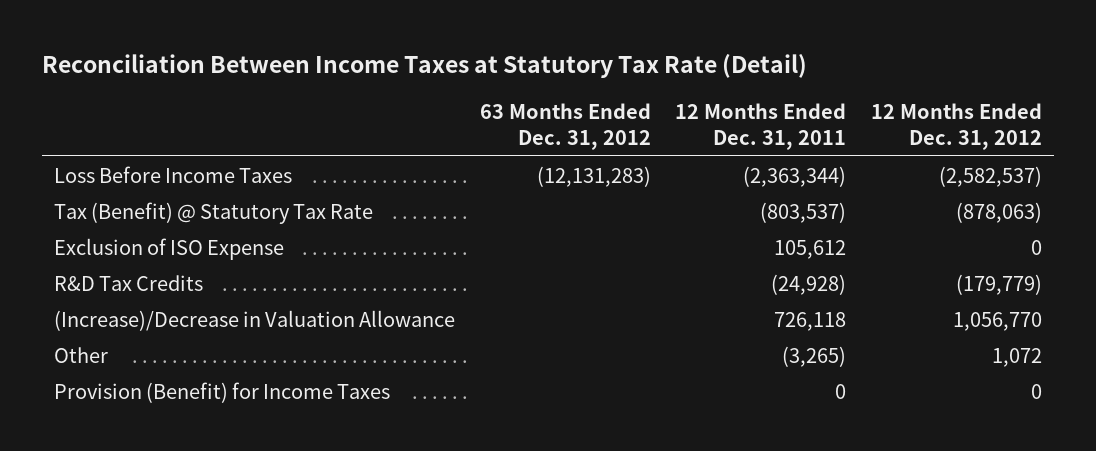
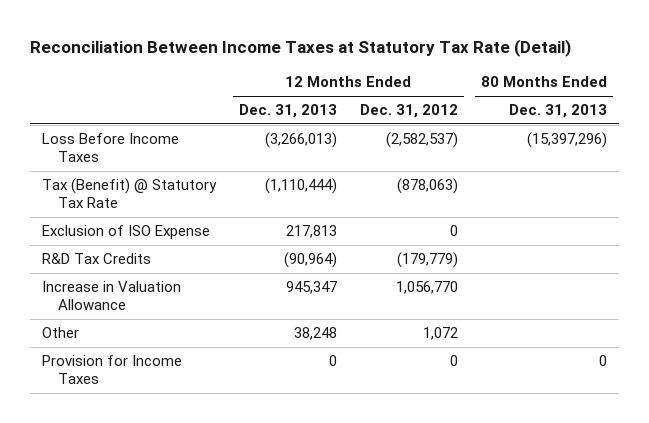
- | 63 Months Ended Dec. 31, 2012 | 12 Months Ended Dec. 31, 2011 | 12 Months Ended Dec. 31, 2012
+ | 12 Months Ended Dec. 31, 2013 | 12 Months Ended Dec. 31, 2012 | 80 Months Ended Dec. 31, 2013
- (Increase)/Decrease in Valuation Allowance | | 726,118 | 1,056,770
+ Increase in Valuation Allowance | 945,347 | 1,056,770 |
- Provision (Benefit) for Income Taxes | | 0 | 0
+ Provision for Income Taxes | 0 | 0 | 0

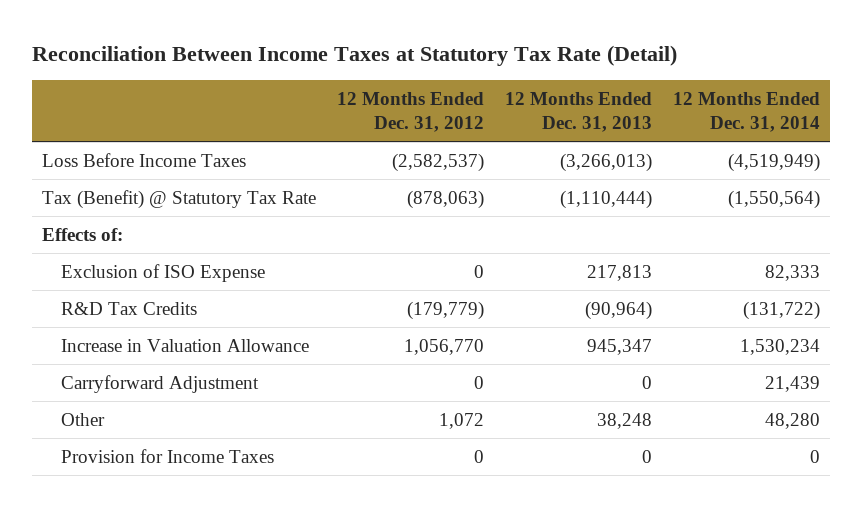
- | 12 Months Ended Dec. 31, 2013 | 12 Months Ended Dec. 31, 2012 | 80 Months Ended Dec. 31, 2013
+ | 12 Months Ended Dec. 31, 2012 | 12 Months Ended Dec. 31, 2013 | 12 Months Ended Dec. 31, 2014
+ Effects of:
+ Carryforward Adjustment | 0 | 0 | 21,439

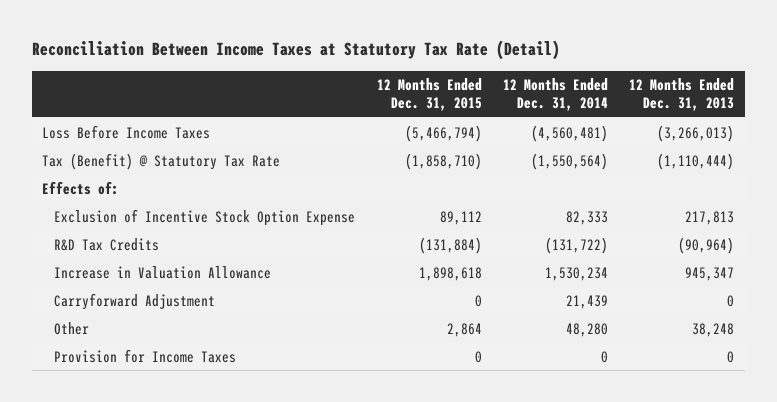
- | 12 Months Ended Dec. 31, 2012 | 12 Months Ended Dec. 31, 2013 | 12 Months Ended Dec. 31, 2014
+ | 12 Months Ended Dec. 31, 2015 | 12 Months Ended Dec. 31, 2014 | 12 Months Ended Dec. 31, 2013
- Loss Before Income Taxes | (2,582,537) | (3,266,013) | (4,519,949)
+ Loss Before Income Taxes | (5,466,794) | (4,560,481) | (3,266,013)
- Exclusion of ISO Expense | 0 | 217,813 | 82,333
+ Exclusion of Incentive Stock Option Expense | 89,112 | 82,333 | 217,813

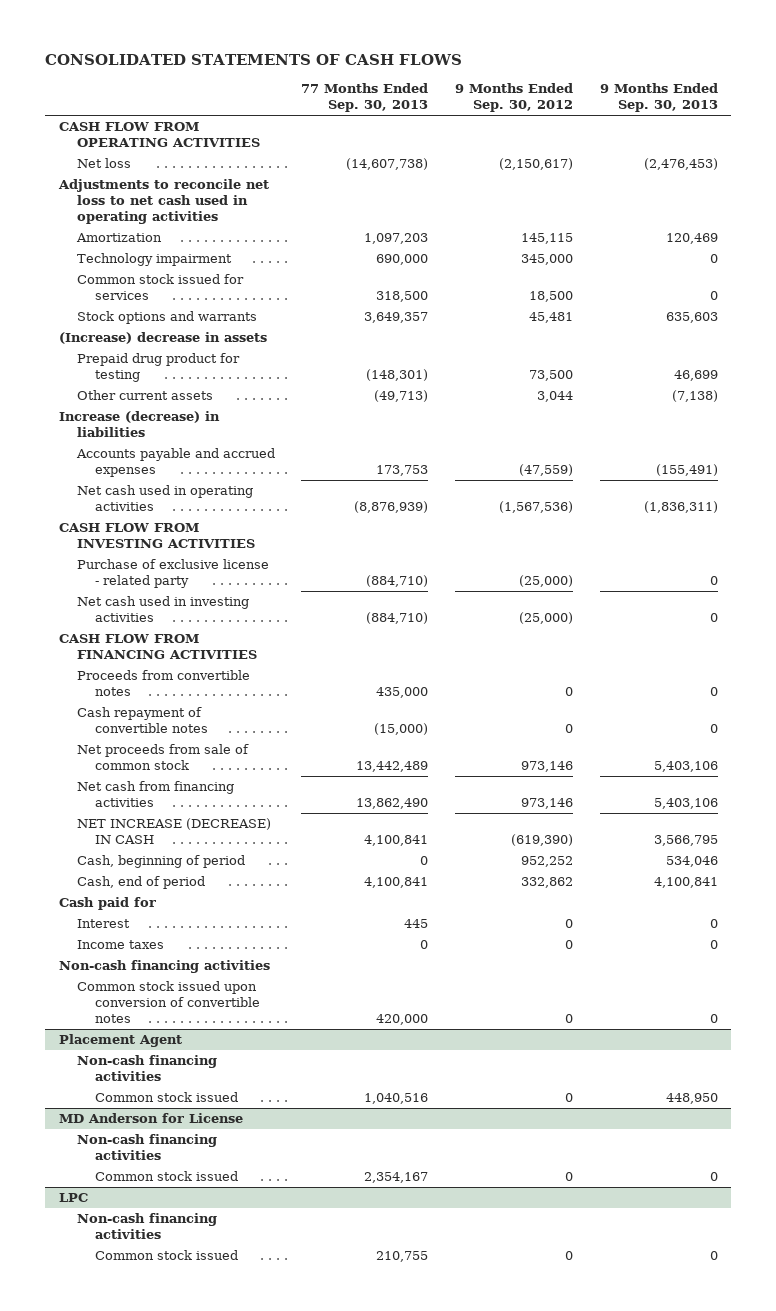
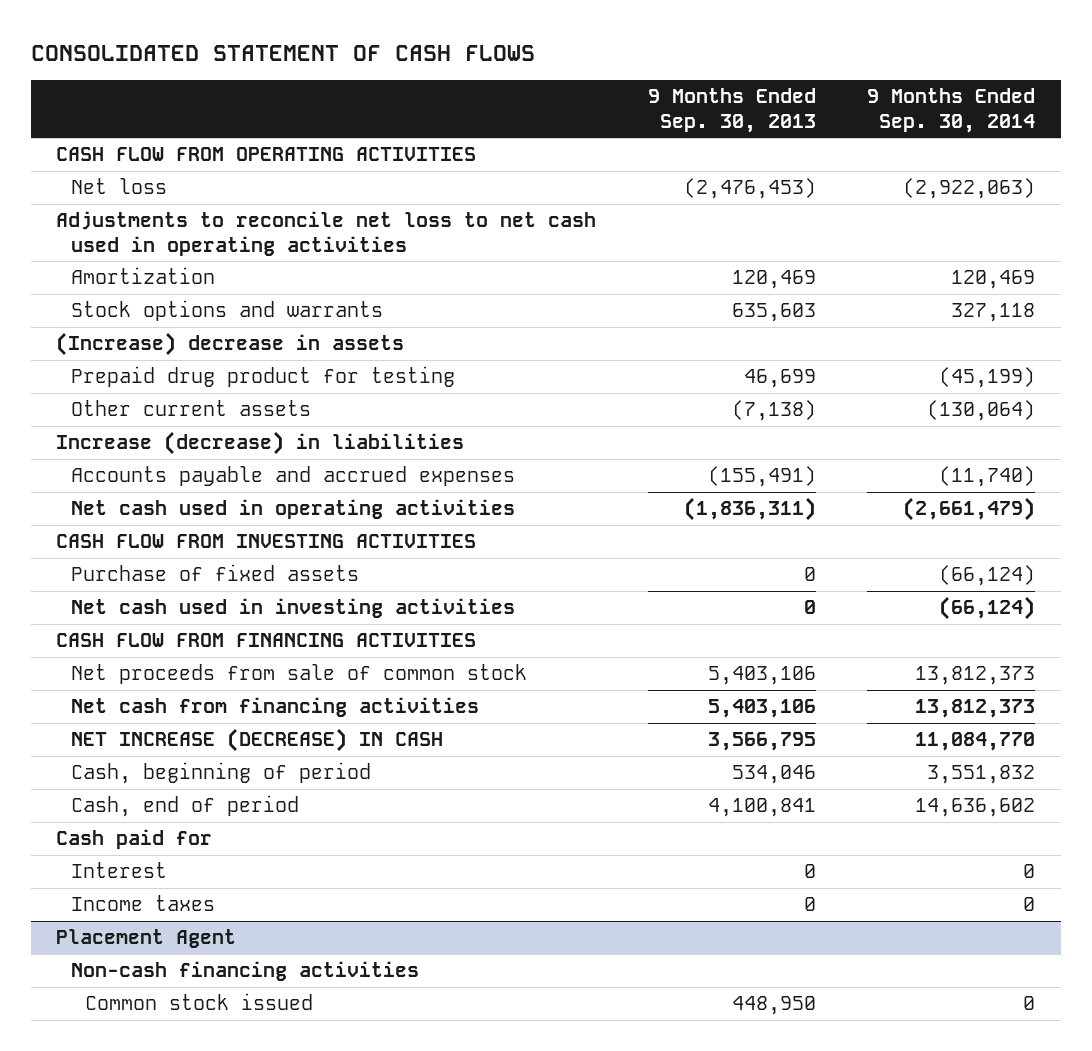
- CONSOLIDATED STATEMENTS OF CASH FLOWS
+ CONSOLIDATED STATEMENT OF CASH FLOWS
- | 77 Months Ended Sep. 30, 2013 | 9 Months Ended Sep. 30, 2012 | 9 Months Ended Sep. 30, 2013
+ | 9 Months Ended Sep. 30, 2013 | 9 Months Ended Sep. 30, 2014
- Technology impairment | 690,000 | 345,000 | 0
- Common stock issued for services | 318,500 | 18,500 | 0
- Purchase of exclusive license - related party | (884,710) | (25,000) | 0
+ Purchase of fixed assets | 0 | (66,124)
- Proceeds from convertible notes | 435,000 | 0 | 0
- Cash repayment of convertible notes | (15,000) | 0 | 0
- Non-cash financing activities
- Common stock issued upon conversion of convertible notes | 420,000 | 0 | 0
- MD Anderson for License
- Non-cash financing activities
- Common stock issued | 2,354,167 | 0 | 0
- LPC
- Non-cash financing activities
- Common stock issued | 210,755 | 0 | 0

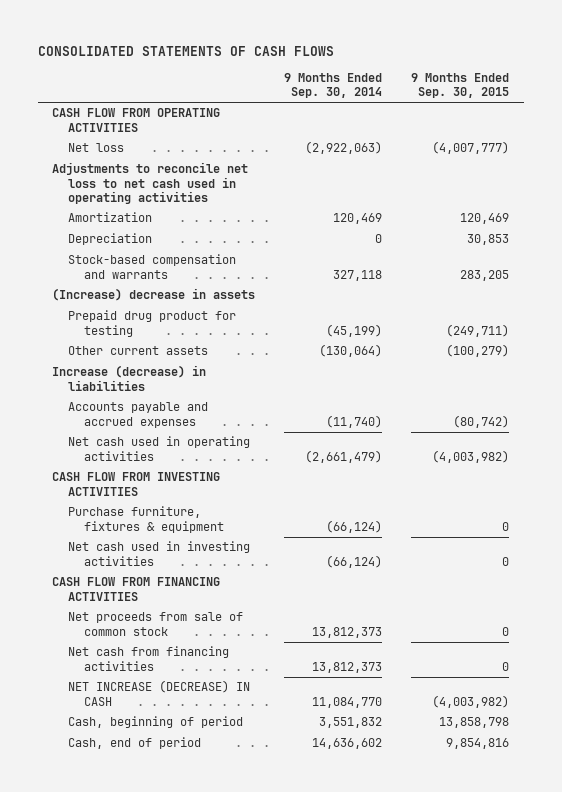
- CONSOLIDATED STATEMENT OF CASH FLOWS
+ CONSOLIDATED STATEMENTS OF CASH FLOWS
- | 9 Months Ended Sep. 30, 2013 | 9 Months Ended Sep. 30, 2014
+ | 9 Months Ended Sep. 30, 2014 | 9 Months Ended Sep. 30, 2015
- Stock options and warrants | 635,603 | 327,118
+ Depreciation | 0 | 30,853
+ Stock-based compensation and warrants | 327,118 | 283,205
- Purchase of fixed assets | 0 | (66,124)
+ Purchase furniture, fixtures & equipment | (66,124) | 0
- Cash paid for
- Interest | 0 | 0
- Income taxes | 0 | 0
- Placement Agent
- Non-cash financing activities
- Common stock issued | 448,950 | 0

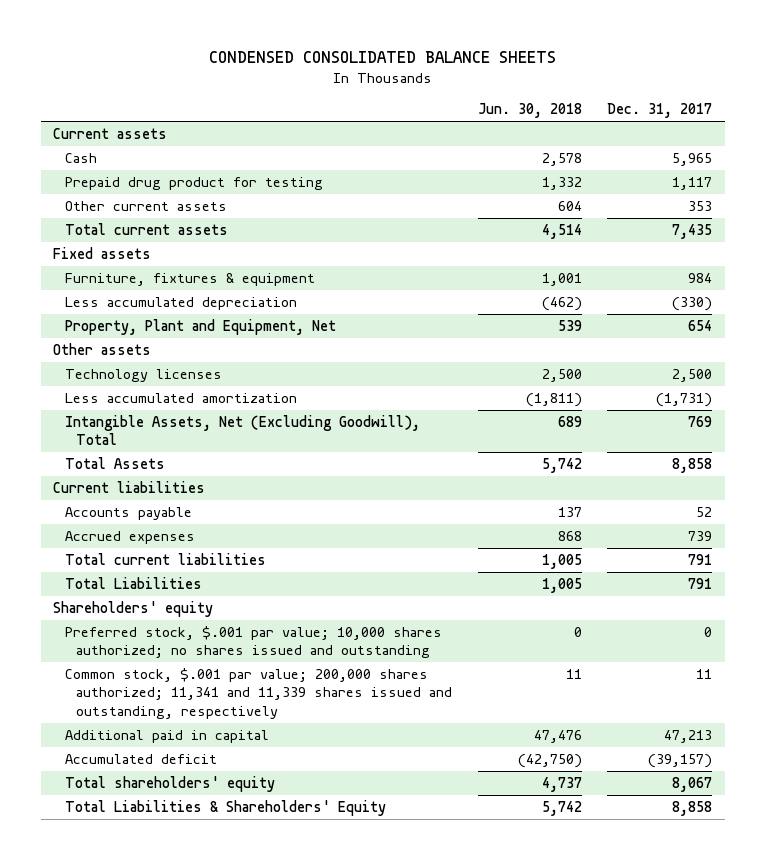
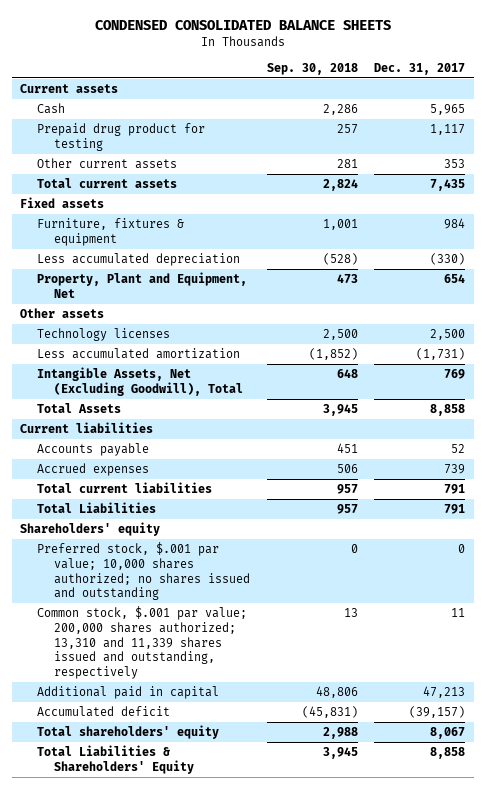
- | Jun. 30, 2018 | Dec. 31, 2017
+ | Sep. 30, 2018 | Dec. 31, 2017
- Common stock, $.001 par value; 200,000 shares authorized; 11,341 and 11,339 shares issued and outstanding, respectively | 11 | 11
+ Common stock, $.001 par value; 200,000 shares authorized; 13,310 and 11,339 shares issued and outstanding, respectively | 13 | 11

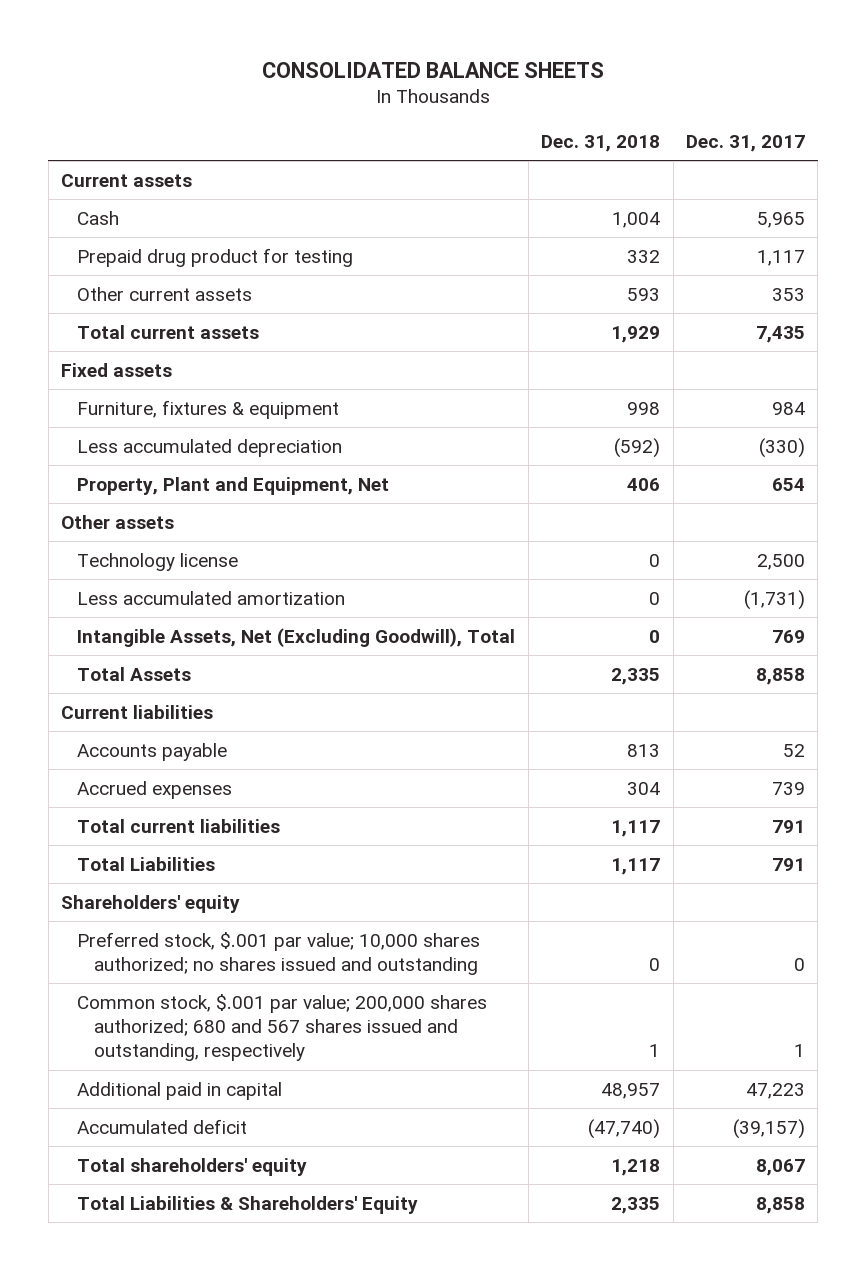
- CONDENSED CONSOLIDATED BALANCE SHEETS
+ CONSOLIDATED BALANCE SHEETS
- | Sep. 30, 2018 | Dec. 31, 2017
+ | Dec. 31, 2018 | Dec. 31, 2017
- Technology licenses | 2,500 | 2,500
+ Technology license | 0 | 2,500
- Common stock, $.001 par value; 200,000 shares authorized; 13,310 and 11,339 shares issued and outstanding, respectively | 13 | 11
- Additional paid in capital | 48,806 | 47,213
+ Common stock, $.001 par value; 200,000 shares authorized; 680 and 567 shares issued and outstanding, respectively | 1 | 1
+ Additional paid in capital | 48,957 | 47,223

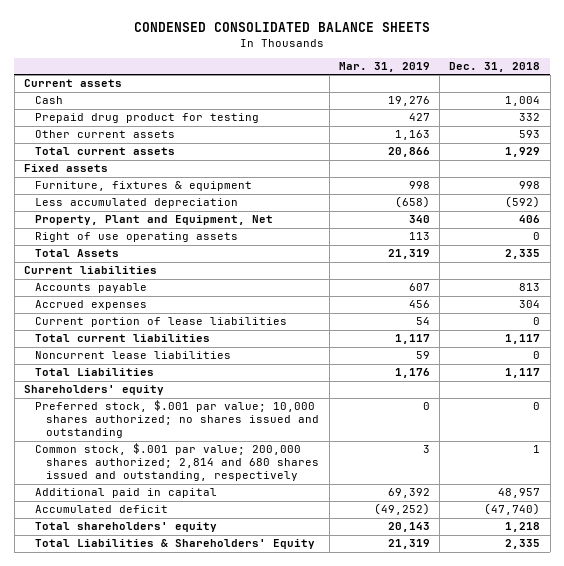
- CONSOLIDATED BALANCE SHEETS
+ CONDENSED CONSOLIDATED BALANCE SHEETS
- | Dec. 31, 2018 | Dec. 31, 2017
+ | Mar. 31, 2019 | Dec. 31, 2018
- Other assets
- Technology license | 0 | 2,500
- Less accumulated amortization | 0 | (1,731)
- Intangible Assets, Net (Excluding Goodwill), Total | 0 | 769
+ Right of use operating assets | 113 | 0
+ Current portion of lease liabilities | 54 | 0
+ Noncurrent lease liabilities | 59 | 0
- Common stock, $.001 par value; 200,000 shares authorized; 680 and 567 shares issued and outstanding, respectively | 1 | 1
+ Common stock, $.001 par value; 200,000 shares authorized; 2,814 and 680 shares issued and outstanding, respectively | 3 | 1

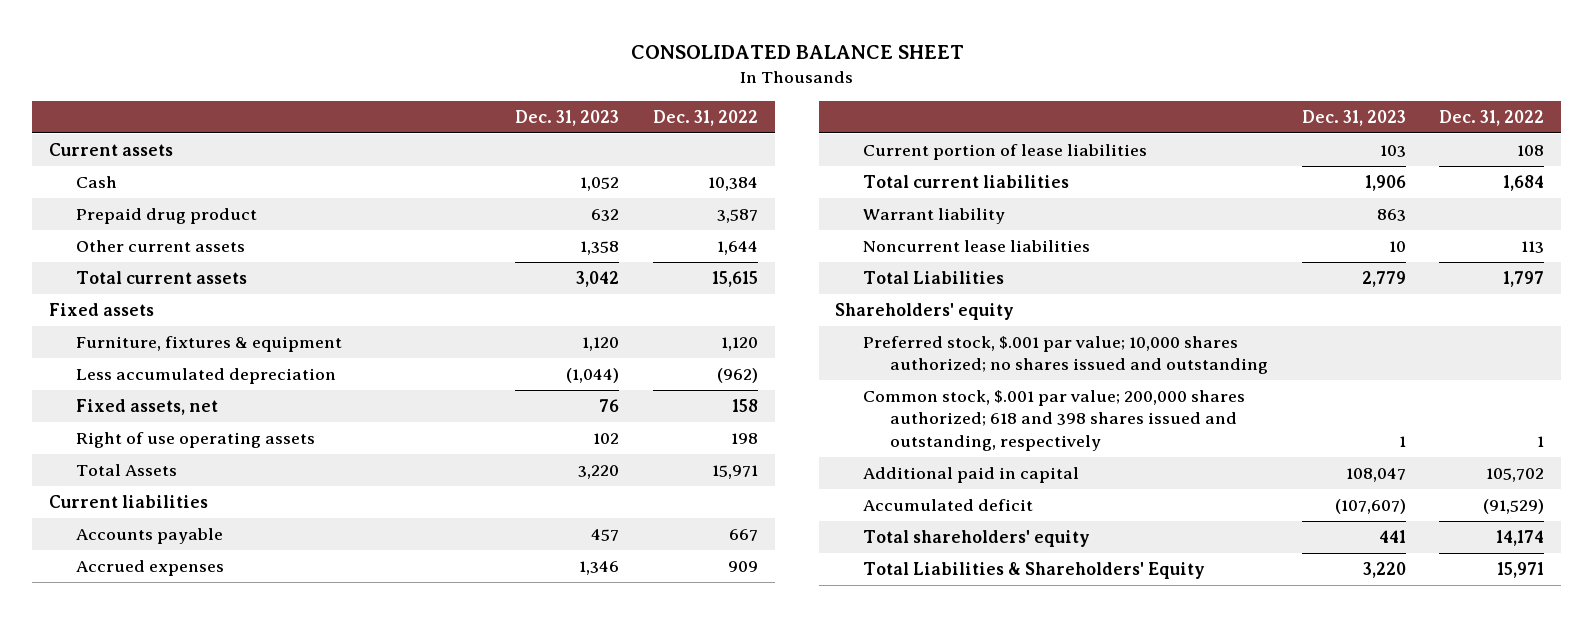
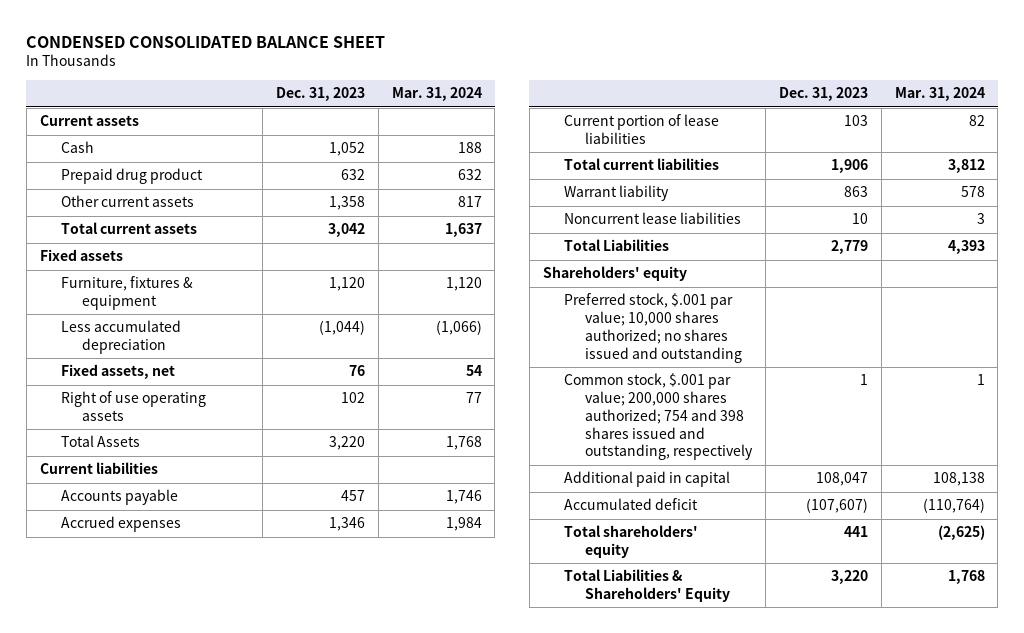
- CONSOLIDATED BALANCE SHEET
+ CONDENSED CONSOLIDATED BALANCE SHEET
- | Dec. 31, 2023 | Dec. 31, 2022
+ | Dec. 31, 2023 | Mar. 31, 2024
- Common stock, $.001 par value; 200,000 shares authorized; 618 and 398 shares issued and outstanding, respectively | 1 | 1
+ Common stock, $.001 par value; 200,000 shares authorized; 754 and 398 shares issued and outstanding, respectively | 1 | 1

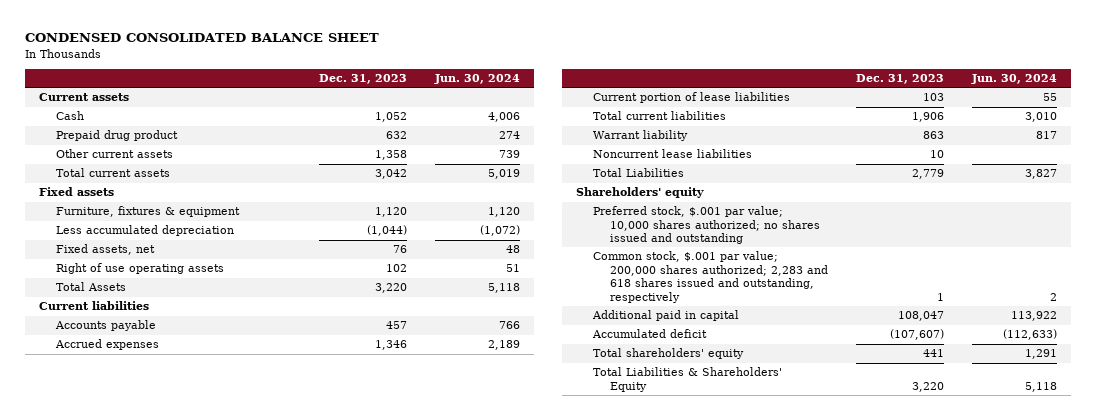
- | Dec. 31, 2023 | Mar. 31, 2024
+ | Dec. 31, 2023 | Jun. 30, 2024
- Common stock, $.001 par value; 200,000 shares authorized; 754 and 398 shares issued and outstanding, respectively | 1 | 1
+ Common stock, $.001 par value; 200,000 shares authorized; 2,283 and 618 shares issued and outstanding, respectively | 1 | 2

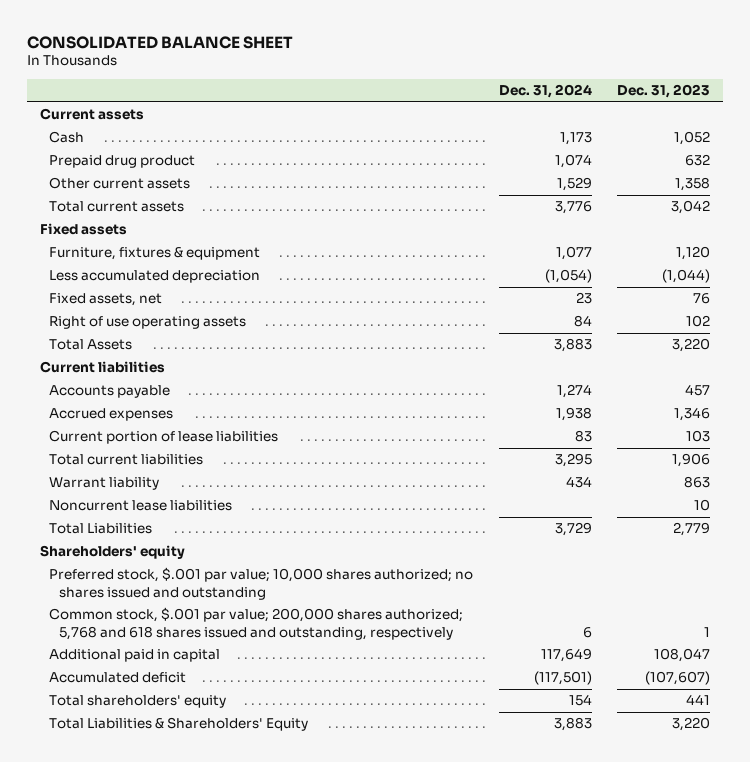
- CONDENSED CONSOLIDATED BALANCE SHEET
+ CONSOLIDATED BALANCE SHEET
- | Dec. 31, 2023 | Jun. 30, 2024
+ | Dec. 31, 2024 | Dec. 31, 2023
- Common stock, $.001 par value; 200,000 shares authorized; 2,283 and 618 shares issued and outstanding, respectively | 1 | 2
+ Common stock, $.001 par value; 200,000 shares authorized; 5,768 and 618 shares issued and outstanding, respectively | 6 | 1

